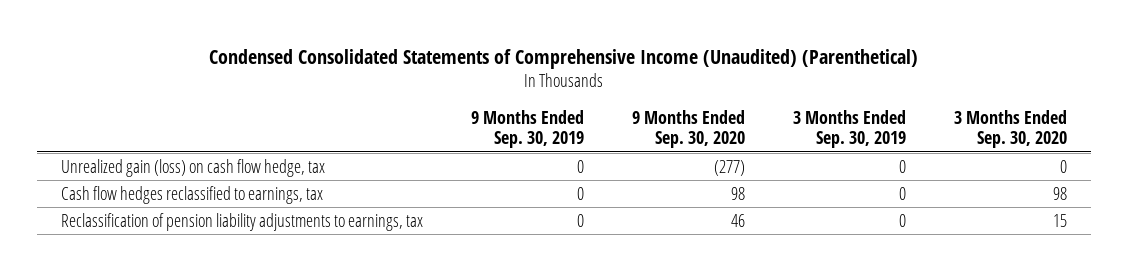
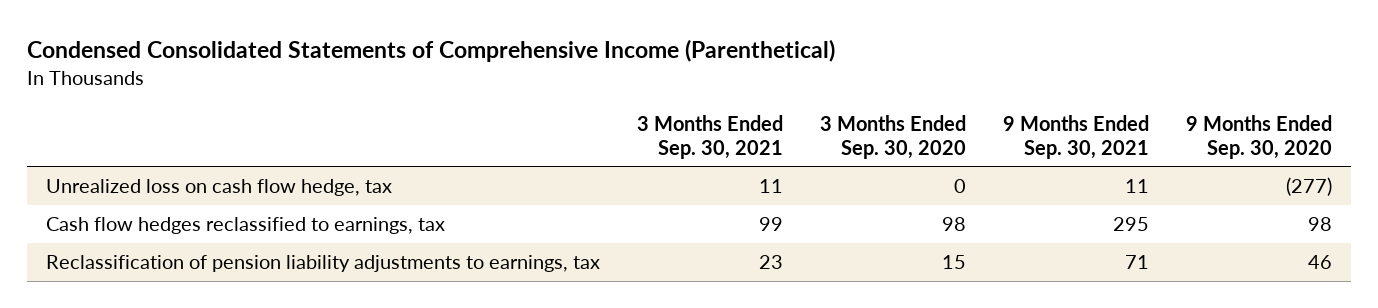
- Condensed Consolidated Statements of Comprehensive Income (Unaudited) (Parenthetical)
+ Condensed Consolidated Statements of Comprehensive Income (Parenthetical)
- | 9 Months Ended Sep. 30, 2019 | 9 Months Ended Sep. 30, 2020 | 3 Months Ended Sep. 30, 2019 | 3 Months Ended Sep. 30, 2020
+ | 3 Months Ended Sep. 30, 2021 | 3 Months Ended Sep. 30, 2020 | 9 Months Ended Sep. 30, 2021 | 9 Months Ended Sep. 30, 2020
- Unrealized gain (loss) on cash flow hedge, tax | 0 | (277) | 0 | 0
+ Unrealized loss on cash flow hedge, tax | 11 | 0 | 11 | (277)

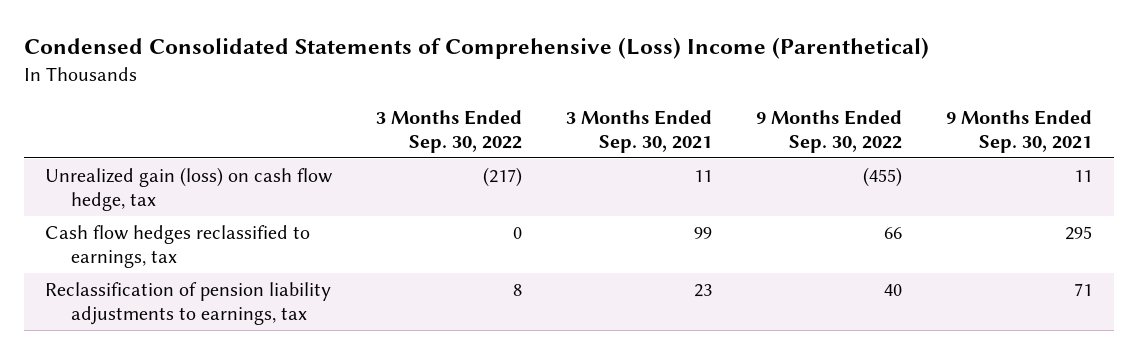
- Condensed Consolidated Statements of Comprehensive Income (Parenthetical)
+ Condensed Consolidated Statements of Comprehensive (Loss) Income (Parenthetical)
- | 3 Months Ended Sep. 30, 2021 | 3 Months Ended Sep. 30, 2020 | 9 Months Ended Sep. 30, 2021 | 9 Months Ended Sep. 30, 2020
+ | 3 Months Ended Sep. 30, 2022 | 3 Months Ended Sep. 30, 2021 | 9 Months Ended Sep. 30, 2022 | 9 Months Ended Sep. 30, 2021
- Unrealized loss on cash flow hedge, tax | 11 | 0 | 11 | (277)
+ Unrealized gain (loss) on cash flow hedge, tax | (217) | 11 | (455) | 11

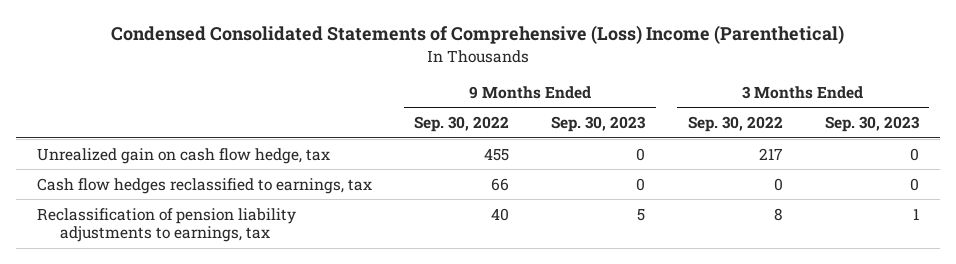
- | 3 Months Ended Sep. 30, 2022 | 3 Months Ended Sep. 30, 2021 | 9 Months Ended Sep. 30, 2022 | 9 Months Ended Sep. 30, 2021
+ | 9 Months Ended Sep. 30, 2022 | 9 Months Ended Sep. 30, 2023 | 3 Months Ended Sep. 30, 2022 | 3 Months Ended Sep. 30, 2023
- Unrealized gain (loss) on cash flow hedge, tax | (217) | 11 | (455) | 11
+ Unrealized gain on cash flow hedge, tax | 455 | 0 | 217 | 0

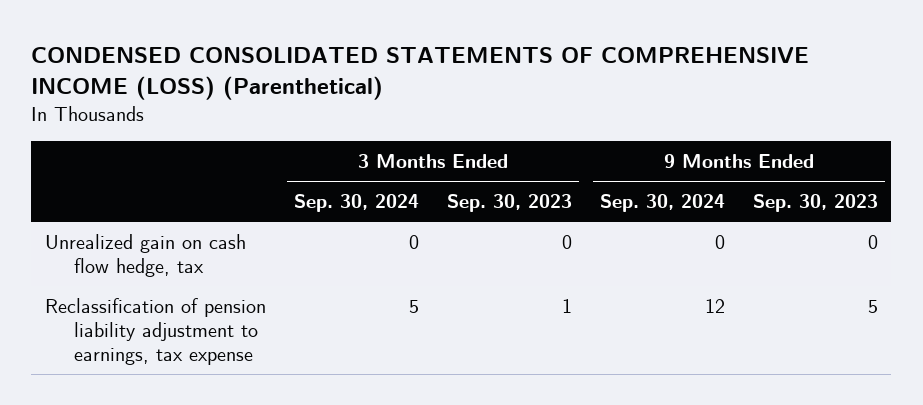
- Condensed Consolidated Statements of Comprehensive (Loss) Income (Parenthetical)
+ CONDENSED CONSOLIDATED STATEMENTS OF COMPREHENSIVE INCOME (LOSS) (Parenthetical)
- | 9 Months Ended Sep. 30, 2022 | 9 Months Ended Sep. 30, 2023 | 3 Months Ended Sep. 30, 2022 | 3 Months Ended Sep. 30, 2023
+ | 3 Months Ended Sep. 30, 2024 | 3 Months Ended Sep. 30, 2023 | 9 Months Ended Sep. 30, 2024 | 9 Months Ended Sep. 30, 2023
- Cash flow hedges reclassified to earnings, tax | 66 | 0 | 0 | 0
- Reclassification of pension liability adjustments to earnings, tax | 40 | 5 | 8 | 1
+ Reclassification of pension liability adjustment to earnings, tax expense | 5 | 1 | 12 | 5

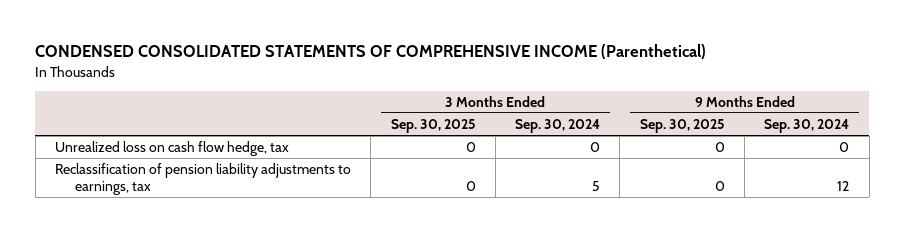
- CONDENSED CONSOLIDATED STATEMENTS OF COMPREHENSIVE INCOME (LOSS) (Parenthetical)
+ CONDENSED CONSOLIDATED STATEMENTS OF COMPREHENSIVE INCOME (Parenthetical)
- | 3 Months Ended Sep. 30, 2024 | 3 Months Ended Sep. 30, 2023 | 9 Months Ended Sep. 30, 2024 | 9 Months Ended Sep. 30, 2023
+ | 3 Months Ended Sep. 30, 2025 | 3 Months Ended Sep. 30, 2024 | 9 Months Ended Sep. 30, 2025 | 9 Months Ended Sep. 30, 2024
- Unrealized gain on cash flow hedge, tax | 0 | 0 | 0 | 0
- Reclassification of pension liability adjustment to earnings, tax expense | 5 | 1 | 12 | 5
+ Unrealized loss on cash flow hedge, tax | 0 | 0 | 0 | 0
+ Reclassification of pension liability adjustments to earnings, tax | 0 | 5 | 0 | 12

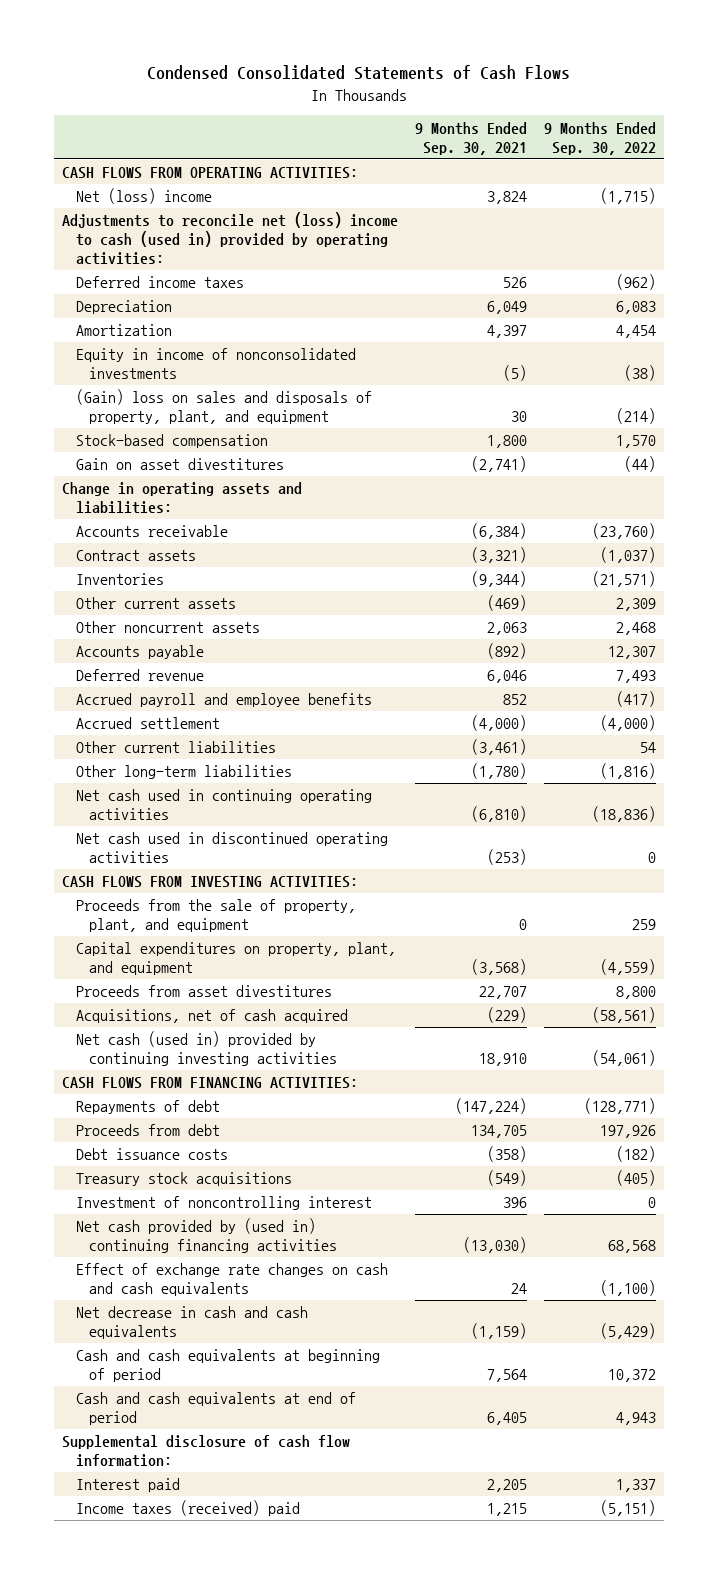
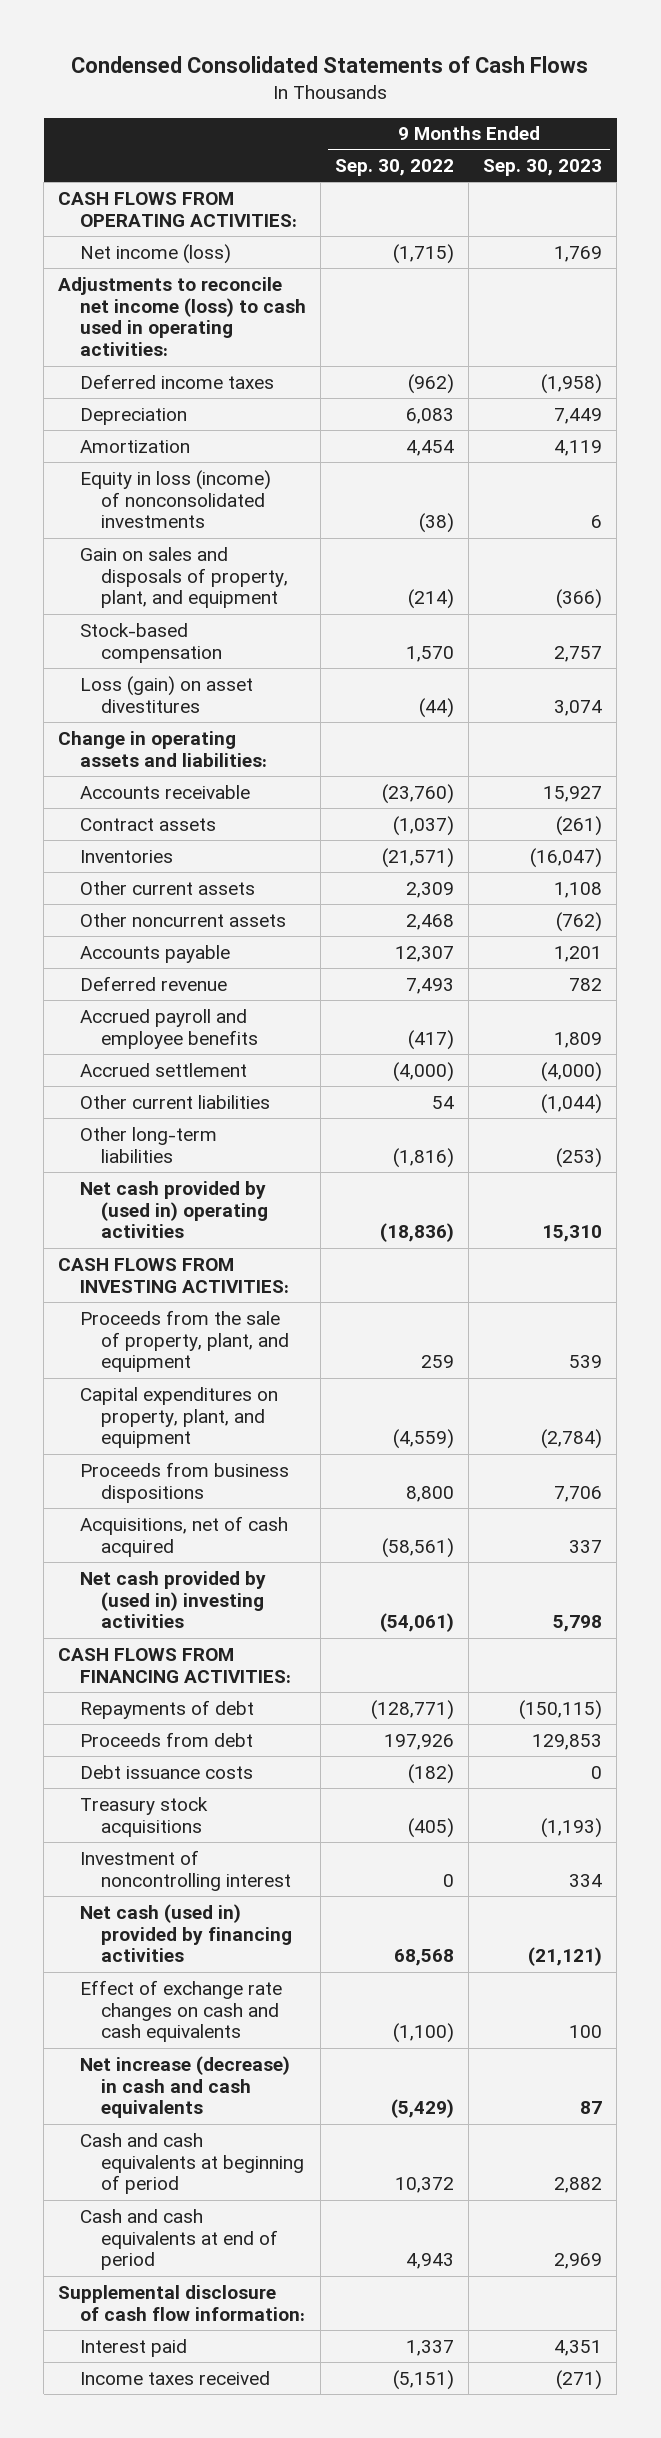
- | 9 Months Ended Sep. 30, 2021 | 9 Months Ended Sep. 30, 2022
+ | 9 Months Ended Sep. 30, 2022 | 9 Months Ended Sep. 30, 2023
- Net (loss) income | 3,824 | (1,715)
- Adjustments to reconcile net (loss) income to cash (used in) provided by operating activities:
+ Net income (loss) | (1,715) | 1,769
+ Adjustments to reconcile net income (loss) to cash used in operating activities:
- Equity in income of nonconsolidated investments | (5) | (38)
- (Gain) loss on sales and disposals of property, plant, and equipment | 30 | (214)
+ Equity in loss (income) of nonconsolidated investments | (38) | 6
+ Gain on sales and disposals of property, plant, and equipment | (214) | (366)
- Gain on asset divestitures | (2,741) | (44)
+ Loss (gain) on asset divestitures | (44) | 3,074
- Net cash used in continuing operating activities | (6,810) | (18,836)
- Net cash used in discontinued operating activities | (253) | 0
+ Net cash provided by (used in) operating activities | (18,836) | 15,310
- Proceeds from asset divestitures | 22,707 | 8,800
+ Proceeds from business dispositions | 8,800 | 7,706
- Net cash (used in) provided by continuing investing activities | 18,910 | (54,061)
+ Net cash provided by (used in) investing activities | (54,061) | 5,798
- Net cash provided by (used in) continuing financing activities | (13,030) | 68,568
+ Net cash (used in) provided by financing activities | 68,568 | (21,121)
- Net decrease in cash and cash equivalents | (1,159) | (5,429)
+ Net increase (decrease) in cash and cash equivalents | (5,429) | 87
- Income taxes (received) paid | 1,215 | (5,151)
+ Income taxes received | (5,151) | (271)

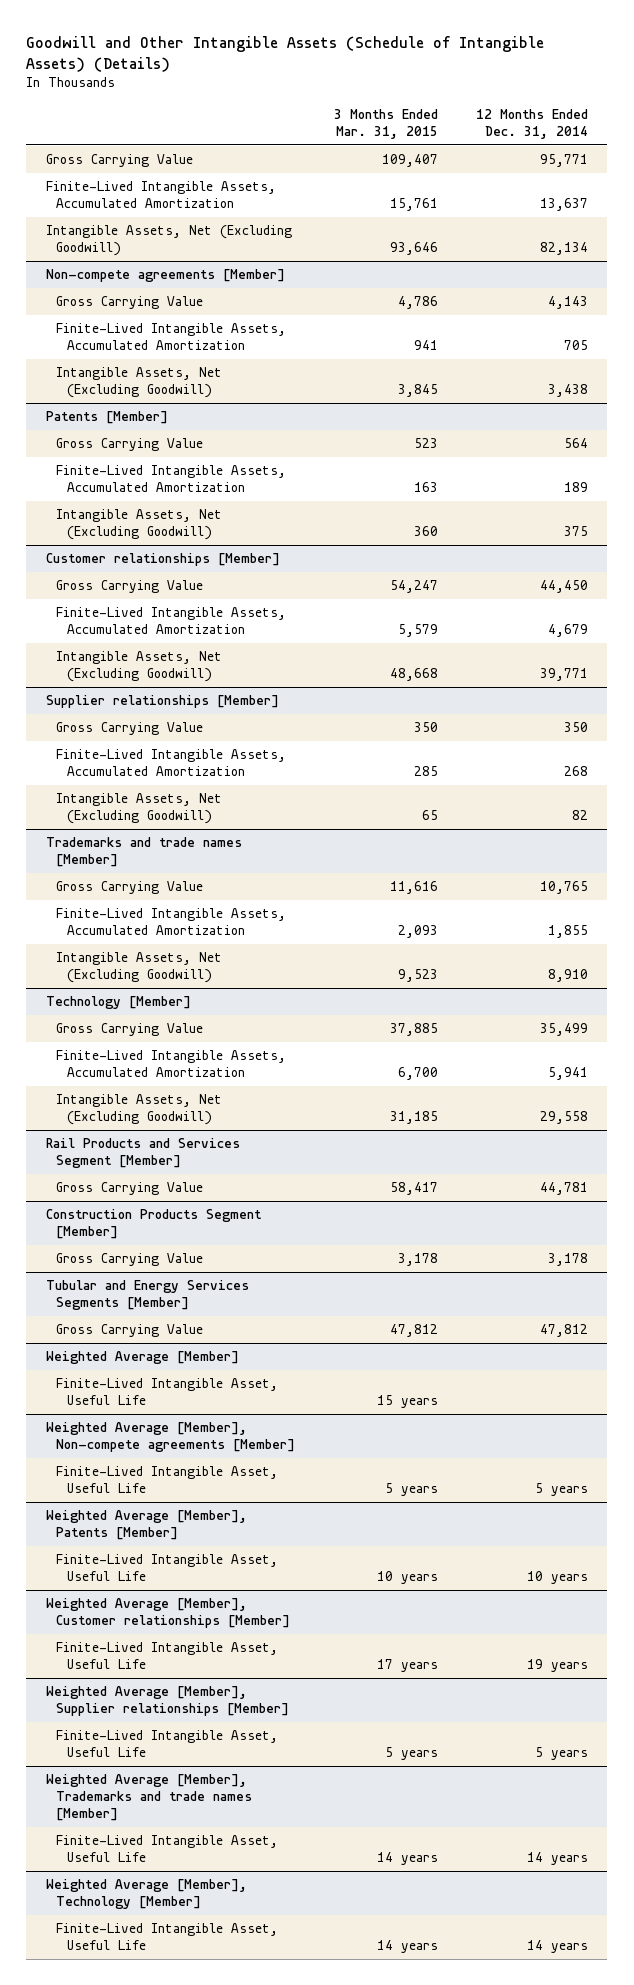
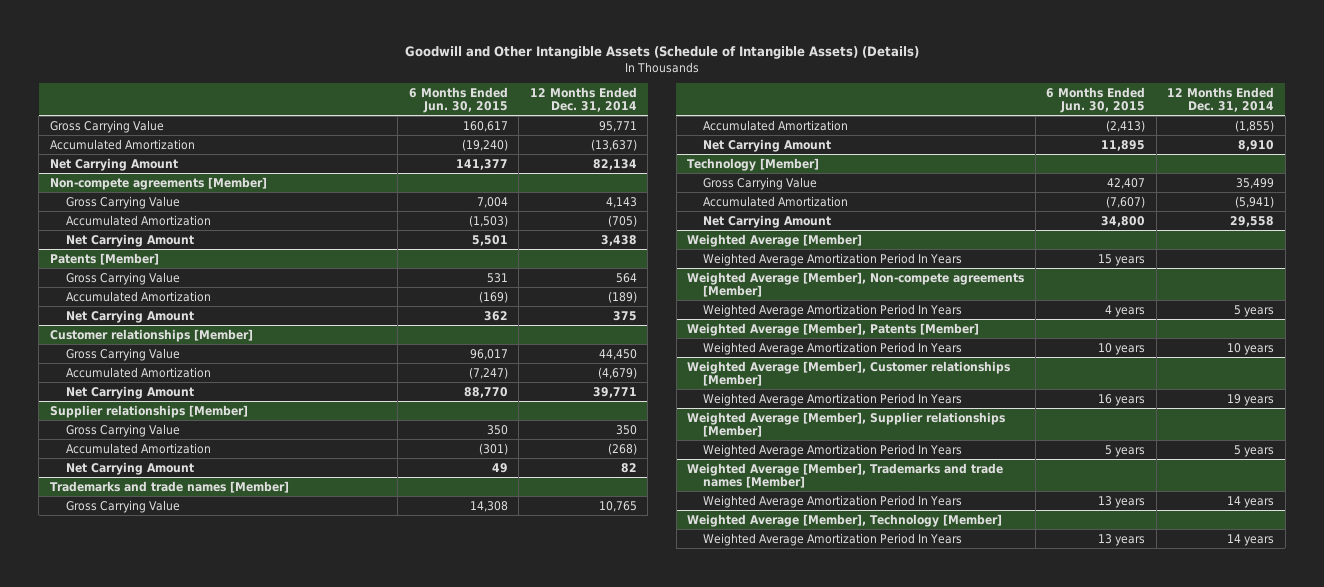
- | 3 Months Ended Mar. 31, 2015 | 12 Months Ended Dec. 31, 2014
+ | 6 Months Ended Jun. 30, 2015 | 12 Months Ended Dec. 31, 2014
- Finite-Lived Intangible Assets, Accumulated Amortization | 15,761 | 13,637
- Intangible Assets, Net (Excluding Goodwill) | 93,646 | 82,134
+ Accumulated Amortization | (19,240) | (13,637)
+ Net Carrying Amount | 141,377 | 82,134
@ Non-compete agreements [Member]
- Finite-Lived Intangible Assets, Accumulated Amortization | 941 | 705
- Intangible Assets, Net (Excluding Goodwill) | 3,845 | 3,438
+ Accumulated Amortization | (1,503) | (705)
+ Net Carrying Amount | 5,501 | 3,438
@ Patents [Member]
- Finite-Lived Intangible Assets, Accumulated Amortization | 163 | 189
- Intangible Assets, Net (Excluding Goodwill) | 360 | 375
+ Accumulated Amortization | (169) | (189)
+ Net Carrying Amount | 362 | 375
@ Customer relationships [Member]
- Finite-Lived Intangible Assets, Accumulated Amortization | 5,579 | 4,679
- Intangible Assets, Net (Excluding Goodwill) | 48,668 | 39,771
+ Accumulated Amortization | (7,247) | (4,679)
+ Net Carrying Amount | 88,770 | 39,771
@ Supplier relationships [Member]
- Finite-Lived Intangible Assets, Accumulated Amortization | 285 | 268
- Intangible Assets, Net (Excluding Goodwill) | 65 | 82
+ Accumulated Amortization | (301) | (268)
+ Net Carrying Amount | 49 | 82
@ Trademarks and trade names [Member]
- Finite-Lived Intangible Assets, Accumulated Amortization | 2,093 | 1,855
- Intangible Assets, Net (Excluding Goodwill) | 9,523 | 8,910
+ Accumulated Amortization | (2,413) | (1,855)
+ Net Carrying Amount | 11,895 | 8,910
@ Technology [Member]
- Finite-Lived Intangible Assets, Accumulated Amortization | 6,700 | 5,941
- Intangible Assets, Net (Excluding Goodwill) | 31,185 | 29,558
- Rail Products and Services Segment [Member]
- Gross Carrying Value | 58,417 | 44,781
- Construction Products Segment [Member]
- Gross Carrying Value | 3,178 | 3,178
- Tubular and Energy Services Segments [Member]
- Gross Carrying Value | 47,812 | 47,812
@ Technology [Member]
+ Accumulated Amortization | (7,607) | (5,941)
+ Net Carrying Amount | 34,800 | 29,558
@ Weighted Average [Member]
- Finite-Lived Intangible Asset, Useful Life | 15 years |
+ Weighted Average Amortization Period In Years | 15 years |
@ Weighted Average [Member], Non-compete agreements [Member]
- Finite-Lived Intangible Asset, Useful Life | 5 years | 5 years
+ Weighted Average Amortization Period In Years | 4 years | 5 years
@ Weighted Average [Member], Patents [Member]
- Finite-Lived Intangible Asset, Useful Life | 10 years | 10 years
+ Weighted Average Amortization Period In Years | 10 years | 10 years
@ Weighted Average [Member], Customer relationships [Member]
- Finite-Lived Intangible Asset, Useful Life | 17 years | 19 years
+ Weighted Average Amortization Period In Years | 16 years | 19 years
@ Weighted Average [Member], Supplier relationships [Member]
- Finite-Lived Intangible Asset, Useful Life | 5 years | 5 years
+ Weighted Average Amortization Period In Years | 5 years | 5 years
@ Weighted Average [Member], Trademarks and trade names [Member]
- Finite-Lived Intangible Asset, Useful Life | 14 years | 14 years
+ Weighted Average Amortization Period In Years | 13 years | 14 years
@ Weighted Average [Member], Technology [Member]
- Finite-Lived Intangible Asset, Useful Life | 14 years | 14 years
+ Weighted Average Amortization Period In Years | 13 years | 14 years

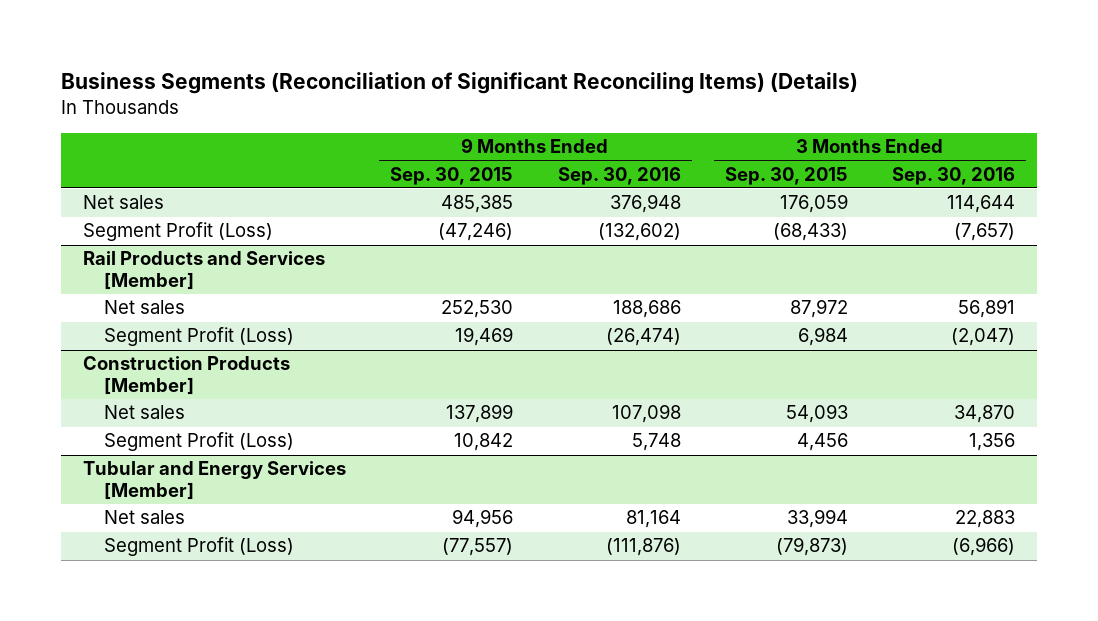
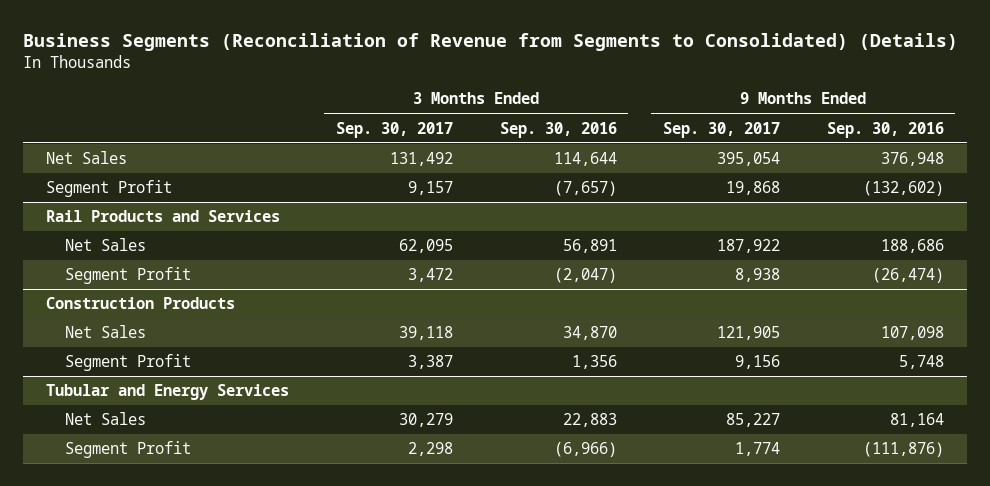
- Business Segments (Reconciliation of Significant Reconciling Items) (Details)
+ Business Segments (Reconciliation of Revenue from Segments to Consolidated) (Details)
- | 9 Months Ended Sep. 30, 2015 | 9 Months Ended Sep. 30, 2016 | 3 Months Ended Sep. 30, 2015 | 3 Months Ended Sep. 30, 2016
+ | 3 Months Ended Sep. 30, 2017 | 3 Months Ended Sep. 30, 2016 | 9 Months Ended Sep. 30, 2017 | 9 Months Ended Sep. 30, 2016
- Net sales | 485,385 | 376,948 | 176,059 | 114,644
- Segment Profit (Loss) | (47,246) | (132,602) | (68,433) | (7,657)
- Rail Products and Services [Member]
- Net sales | 252,530 | 188,686 | 87,972 | 56,891
- Segment Profit (Loss) | 19,469 | (26,474) | 6,984 | (2,047)
- Construction Products [Member]
- Net sales | 137,899 | 107,098 | 54,093 | 34,870
- Segment Profit (Loss) | 10,842 | 5,748 | 4,456 | 1,356
- Tubular and Energy Services [Member]
- Net sales | 94,956 | 81,164 | 33,994 | 22,883
- Segment Profit (Loss) | (77,557) | (111,876) | (79,873) | (6,966)
+ Net Sales | 131,492 | 114,644 | 395,054 | 376,948
+ Segment Profit | 9,157 | (7,657) | 19,868 | (132,602)
+ Rail Products and Services
+ Net Sales | 62,095 | 56,891 | 187,922 | 188,686
+ Segment Profit | 3,472 | (2,047) | 8,938 | (26,474)
+ Construction Products
+ Net Sales | 39,118 | 34,870 | 121,905 | 107,098
+ Segment Profit | 3,387 | 1,356 | 9,156 | 5,748
+ Tubular and Energy Services
+ Net Sales | 30,279 | 22,883 | 85,227 | 81,164
+ Segment Profit | 2,298 | (6,966) | 1,774 | (111,876)

